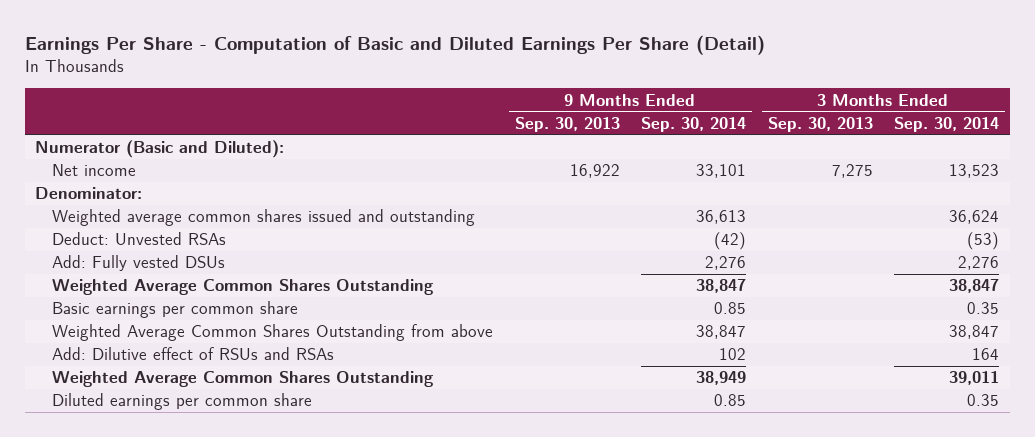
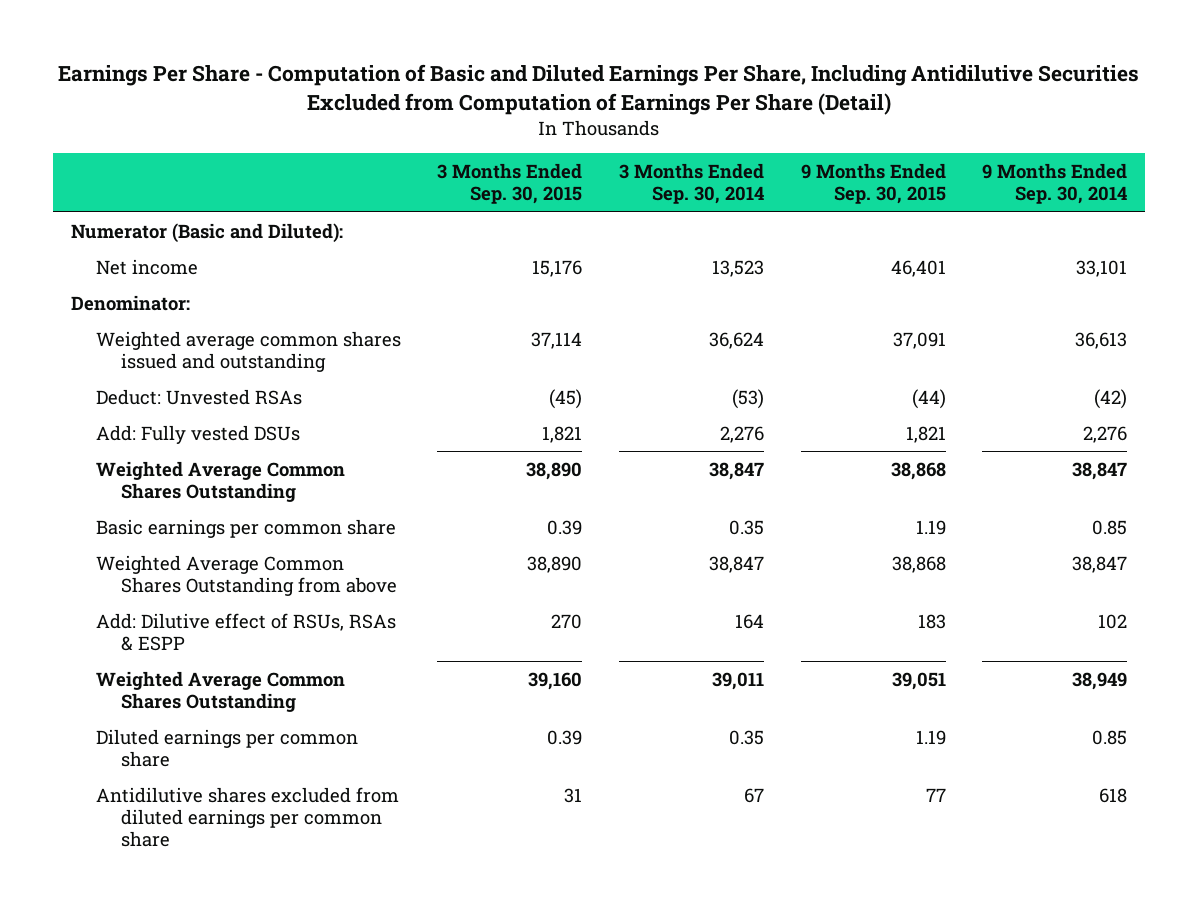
- Earnings Per Share - Computation of Basic and Diluted Earnings Per Share (Detail)
+ Earnings Per Share - Computation of Basic and Diluted Earnings Per Share, Including Antidilutive Securities Excluded from Computation of Earnings Per Share (Detail)
- | 9 Months Ended Sep. 30, 2013 | 9 Months Ended Sep. 30, 2014 | 3 Months Ended Sep. 30, 2013 | 3 Months Ended Sep. 30, 2014
+ | 3 Months Ended Sep. 30, 2015 | 3 Months Ended Sep. 30, 2014 | 9 Months Ended Sep. 30, 2015 | 9 Months Ended Sep. 30, 2014
- Add: Dilutive effect of RSUs and RSAs | | 102 | | 164
+ Add: Dilutive effect of RSUs, RSAs & ESPP | 270 | 164 | 183 | 102
+ Antidilutive shares excluded from diluted earnings per common share | 31 | 67 | 77 | 618

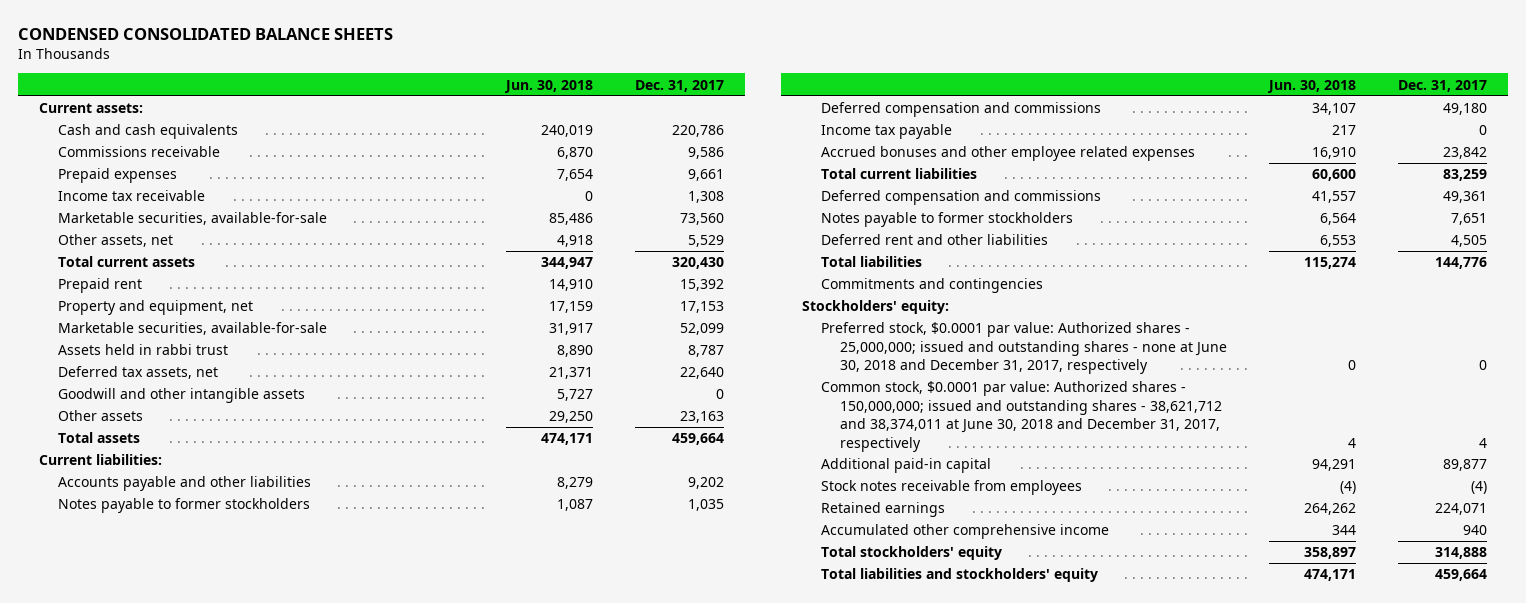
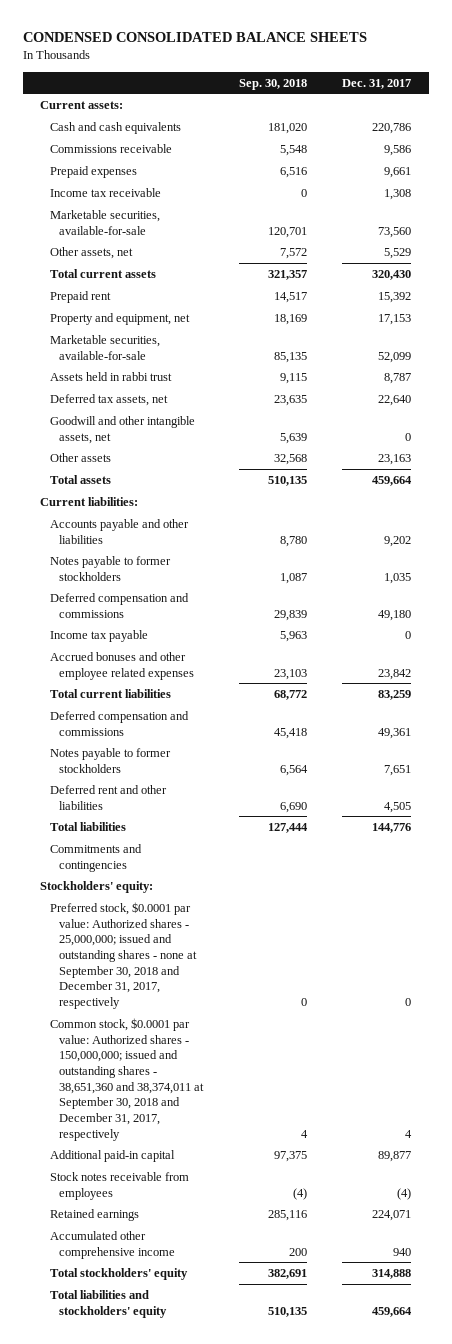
- | Jun. 30, 2018 | Dec. 31, 2017
+ | Sep. 30, 2018 | Dec. 31, 2017
- Goodwill and other intangible assets | 5,727 | 0
+ Goodwill and other intangible assets, net | 5,639 | 0
- Preferred stock, $0.0001 par value: Authorized shares - 25,000,000; issued and outstanding shares - none at June 30, 2018 and December 31, 2017, respectively | 0 | 0
- Common stock, $0.0001 par value: Authorized shares - 150,000,000; issued and outstanding shares - 38,621,712 and 38,374,011 at June 30, 2018 and December 31, 2017, respectively | 4 | 4
+ Preferred stock, $0.0001 par value: Authorized shares - 25,000,000; issued and outstanding shares - none at September 30, 2018 and December 31, 2017, respectively | 0 | 0
+ Common stock, $0.0001 par value: Authorized shares - 150,000,000; issued and outstanding shares - 38,651,360 and 38,374,011 at September 30, 2018 and December 31, 2017, respectively | 4 | 4

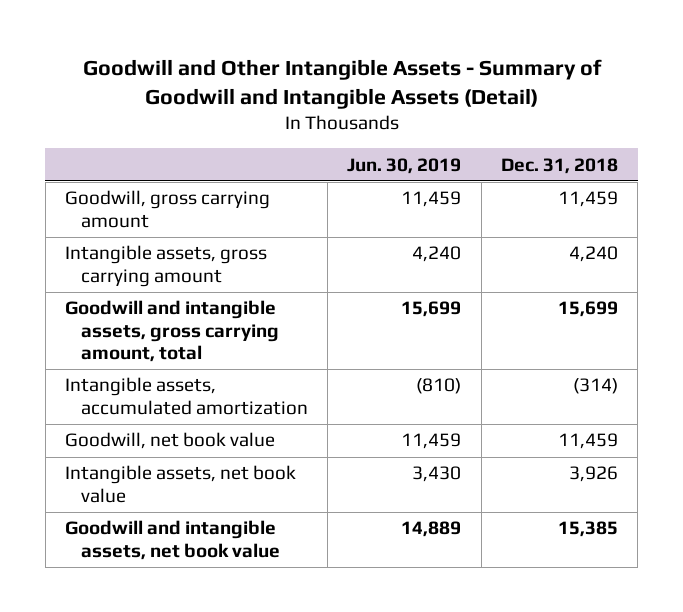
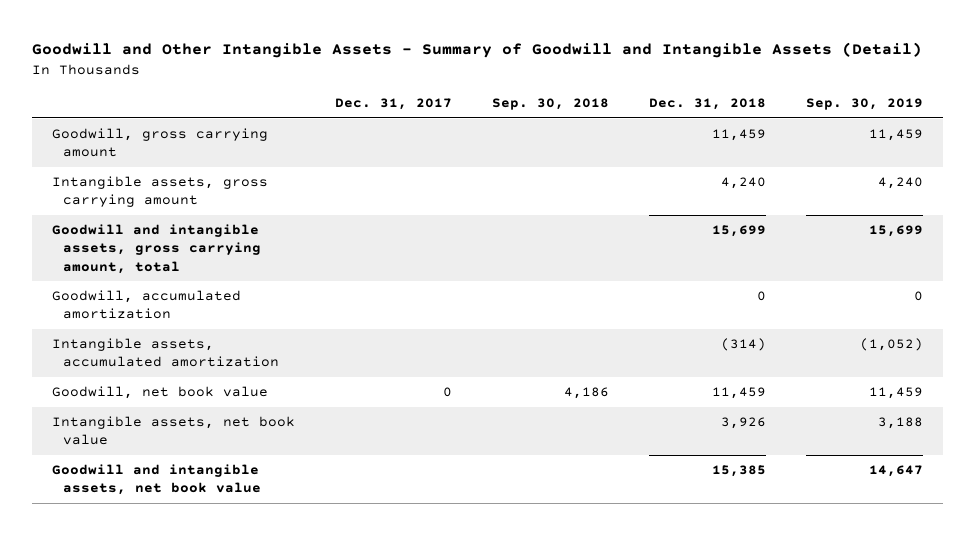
- | Jun. 30, 2019 | Dec. 31, 2018
+ | Dec. 31, 2017 | Sep. 30, 2018 | Dec. 31, 2018 | Sep. 30, 2019
+ Goodwill, accumulated amortization | | | 0 | 0

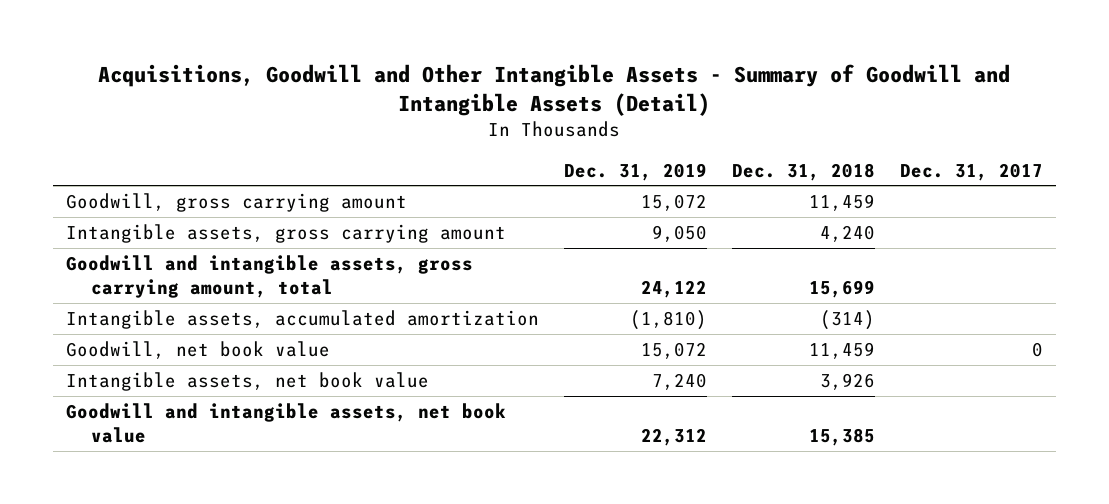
- Goodwill and Other Intangible Assets - Summary of Goodwill and Intangible Assets (Detail)
+ Acquisitions, Goodwill and Other Intangible Assets - Summary of Goodwill and Intangible Assets (Detail)
- | Dec. 31, 2017 | Sep. 30, 2018 | Dec. 31, 2018 | Sep. 30, 2019
+ | Dec. 31, 2019 | Dec. 31, 2018 | Dec. 31, 2017
- Goodwill, accumulated amortization | | | 0 | 0

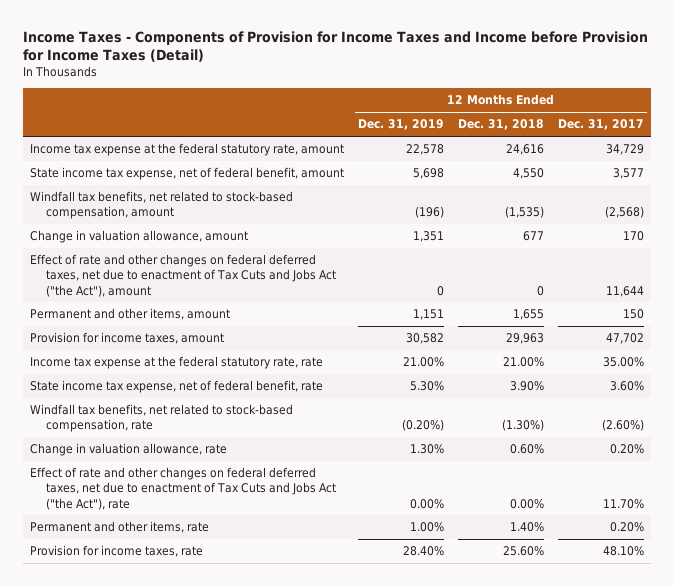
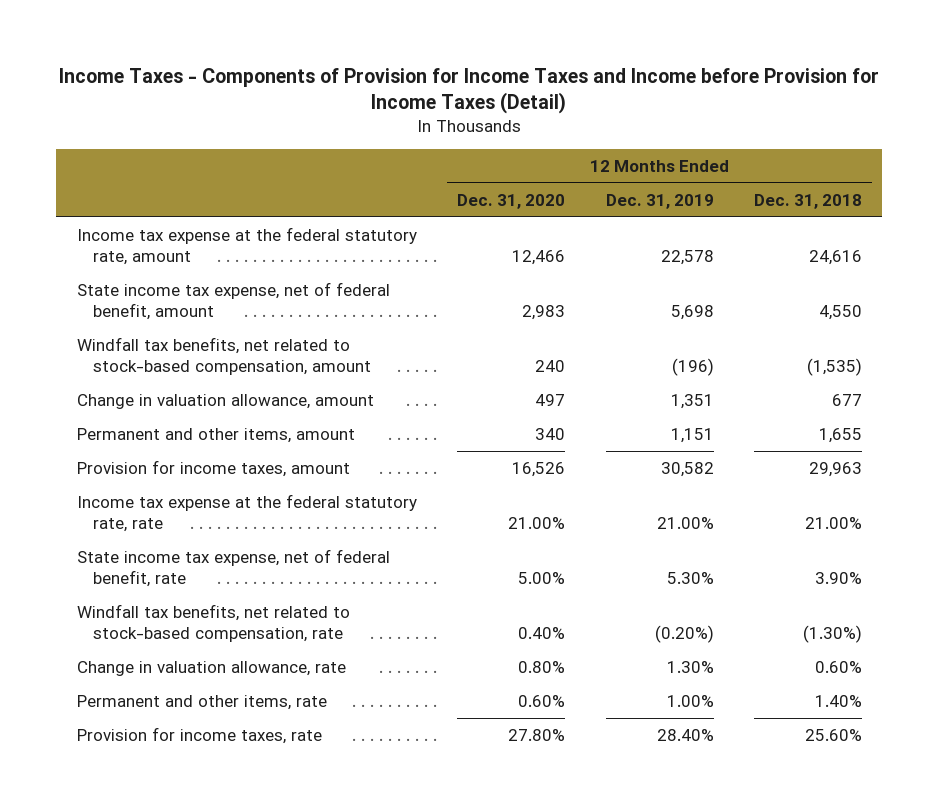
- | 12 Months Ended Dec. 31, 2019 | 12 Months Ended Dec. 31, 2018 | 12 Months Ended Dec. 31, 2017
+ | 12 Months Ended Dec. 31, 2020 | 12 Months Ended Dec. 31, 2019 | 12 Months Ended Dec. 31, 2018
- Effect of rate and other changes on federal deferred taxes, net due to enactment of Tax Cuts and Jobs Act ("the Act"), amount | 0 | 0 | 11,644
- Effect of rate and other changes on federal deferred taxes, net due to enactment of Tax Cuts and Jobs Act ("the Act"), rate | 0.00% | 0.00% | 11.70%

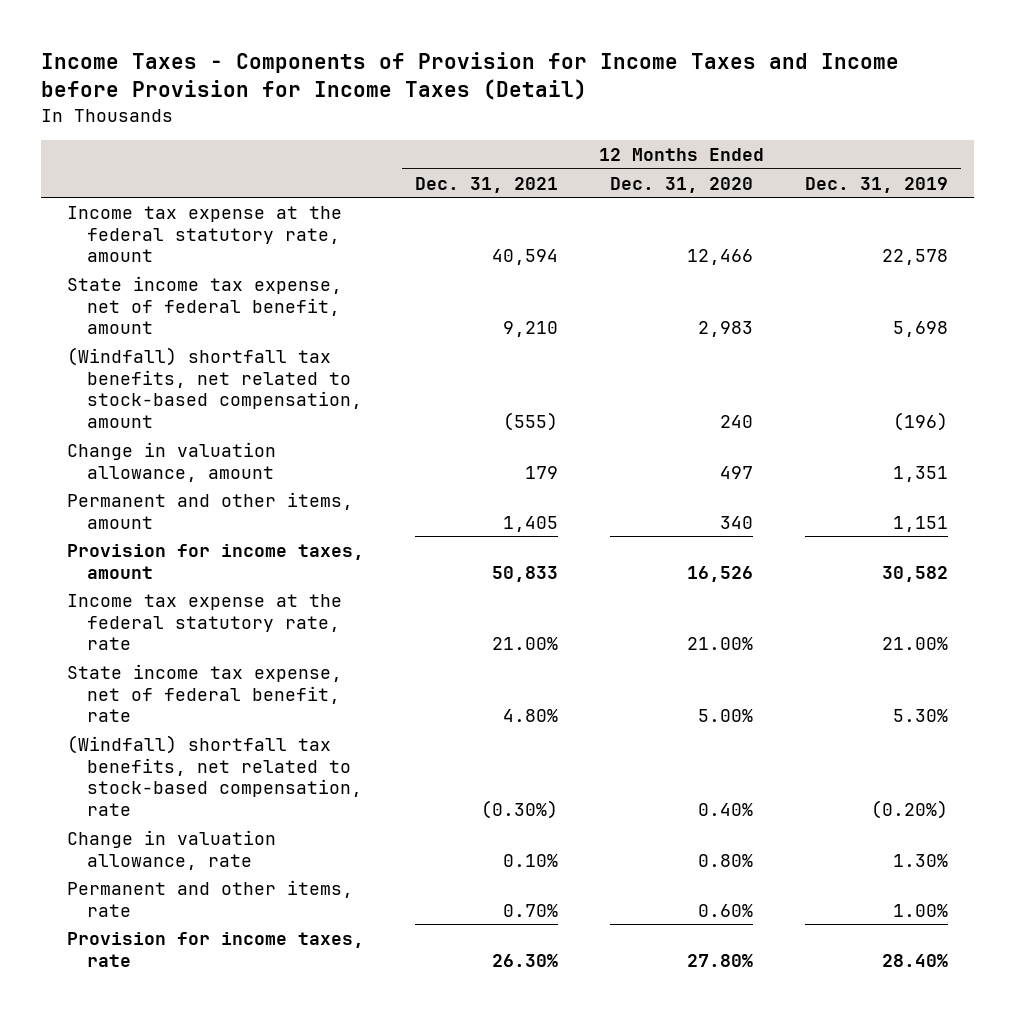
- | 12 Months Ended Dec. 31, 2020 | 12 Months Ended Dec. 31, 2019 | 12 Months Ended Dec. 31, 2018
+ | 12 Months Ended Dec. 31, 2021 | 12 Months Ended Dec. 31, 2020 | 12 Months Ended Dec. 31, 2019
- Windfall tax benefits, net related to stock-based compensation, amount | 240 | (196) | (1,535)
+ (Windfall) shortfall tax benefits, net related to stock-based compensation, amount | (555) | 240 | (196)
- Windfall tax benefits, net related to stock-based compensation, rate | 0.40% | (0.20%) | (1.30%)
+ (Windfall) shortfall tax benefits, net related to stock-based compensation, rate | (0.30%) | 0.40% | (0.20%)

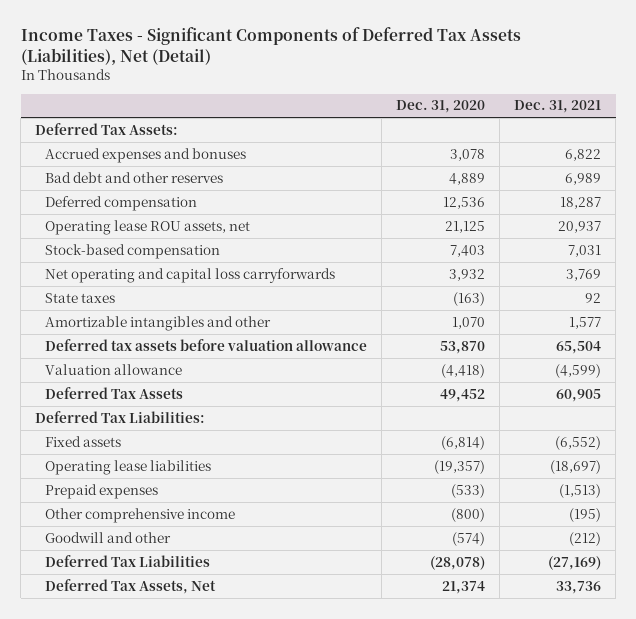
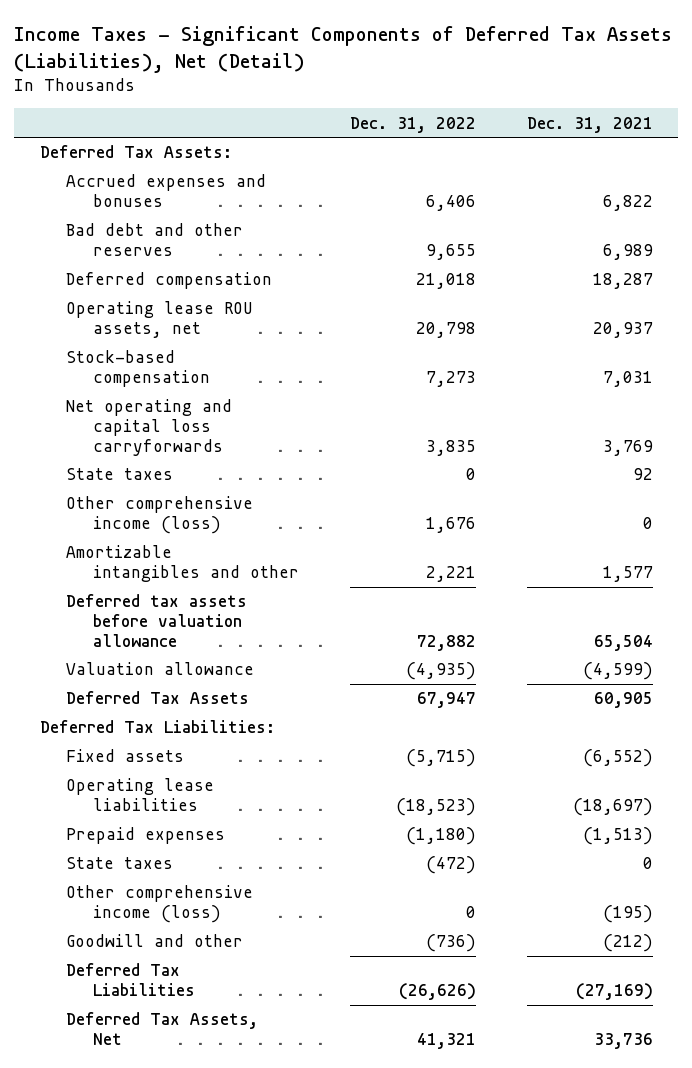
- | Dec. 31, 2020 | Dec. 31, 2021
+ | Dec. 31, 2022 | Dec. 31, 2021
+ Other comprehensive income (loss) | 1,676 | 0
- Other comprehensive income | (800) | (195)
+ State taxes | (472) | 0
+ Other comprehensive income (loss) | 0 | (195)

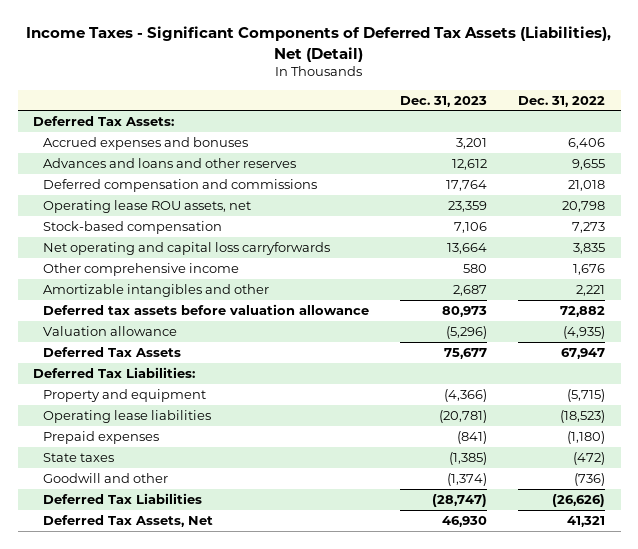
- | Dec. 31, 2022 | Dec. 31, 2021
+ | Dec. 31, 2023 | Dec. 31, 2022
- Bad debt and other reserves | 9,655 | 6,989
- Deferred compensation | 21,018 | 18,287
+ Advances and loans and other reserves | 12,612 | 9,655
+ Deferred compensation and commissions | 17,764 | 21,018
- State taxes | 0 | 92
- Other comprehensive income (loss) | 1,676 | 0
+ Other comprehensive income | 580 | 1,676
- Fixed assets | (5,715) | (6,552)
+ Property and equipment | (4,366) | (5,715)
- Other comprehensive income (loss) | 0 | (195)

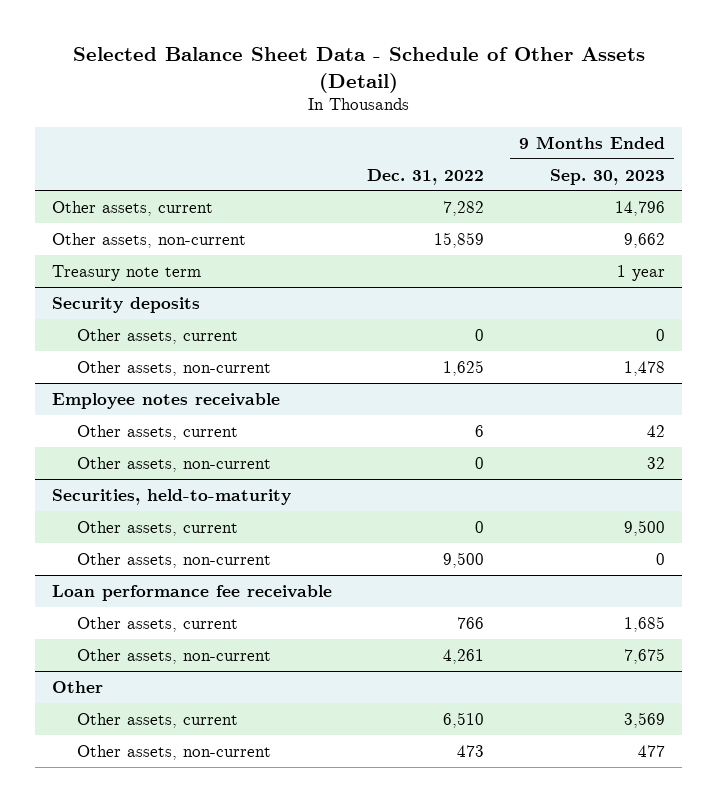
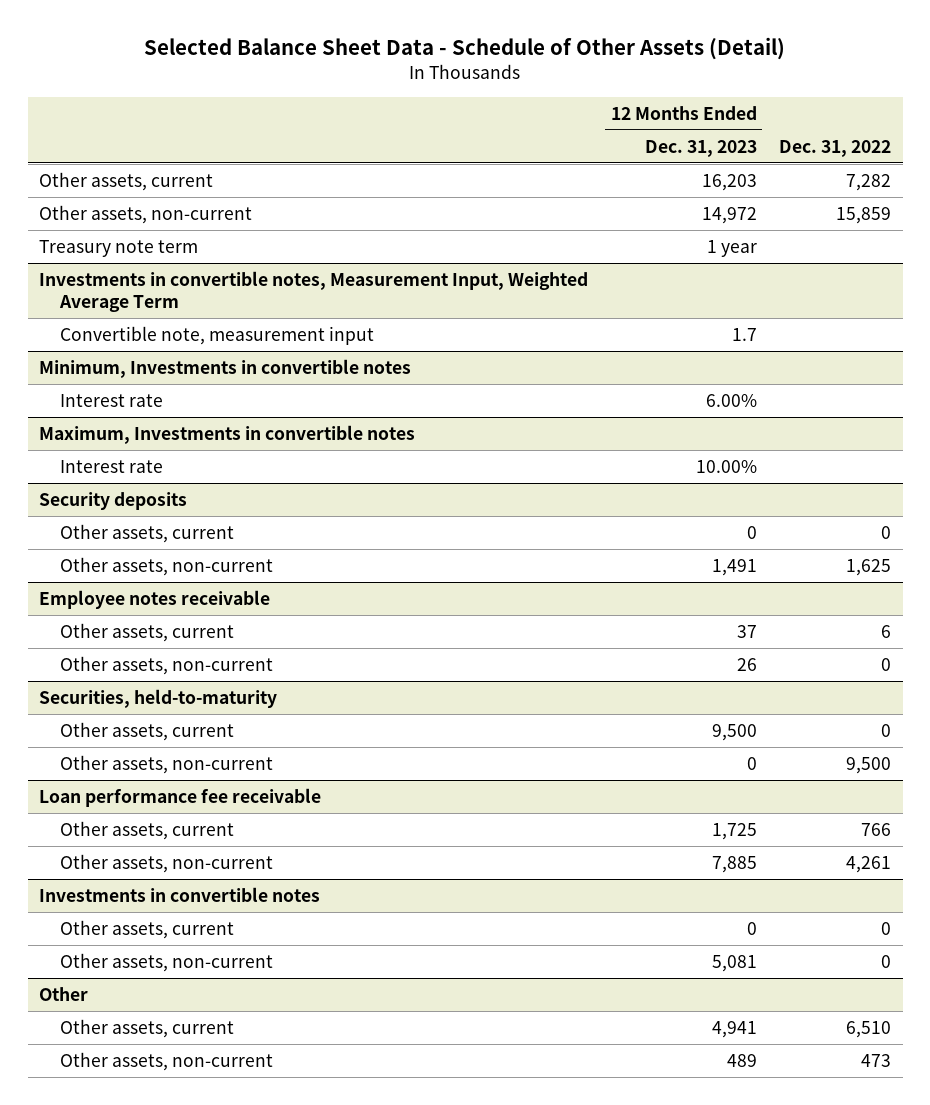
- | Dec. 31, 2022 | 9 Months Ended Sep. 30, 2023
+ | 12 Months Ended Dec. 31, 2023 | Dec. 31, 2022
+ Investments in convertible notes, Measurement Input, Weighted Average Term
+ Convertible note, measurement input | 1.7 |
+ Minimum, Investments in convertible notes
+ Interest rate | 6.00% |
+ Maximum, Investments in convertible notes
+ Interest rate | 10.00% |
+ Investments in convertible notes
+ Other assets, current | 0 | 0
+ Other assets, non-current | 5,081 | 0

